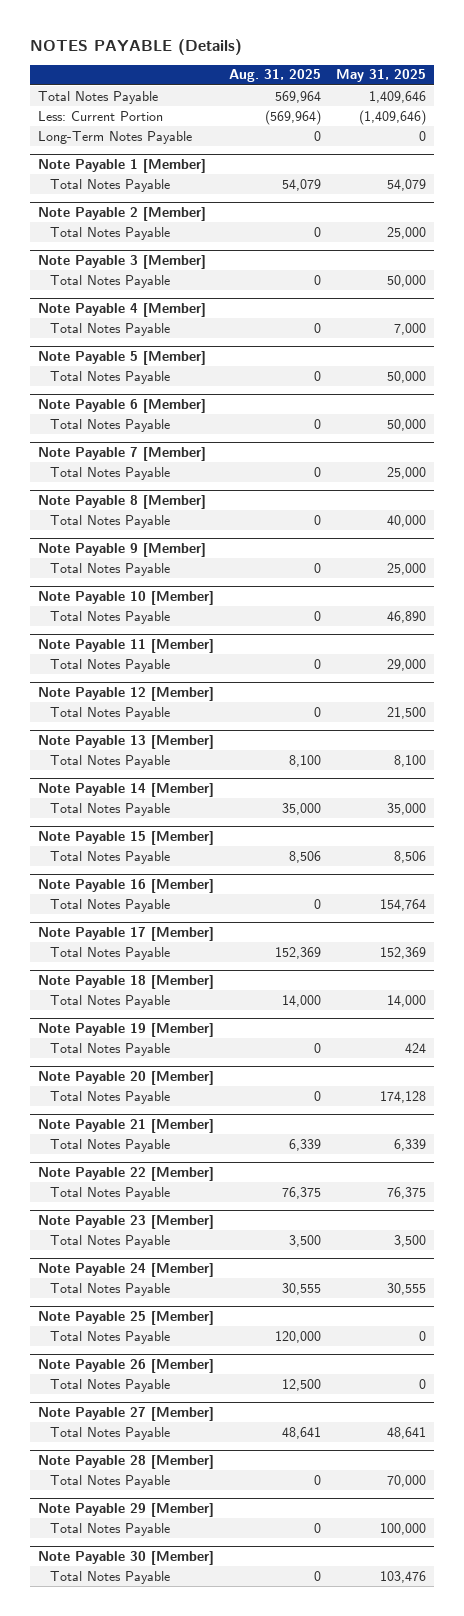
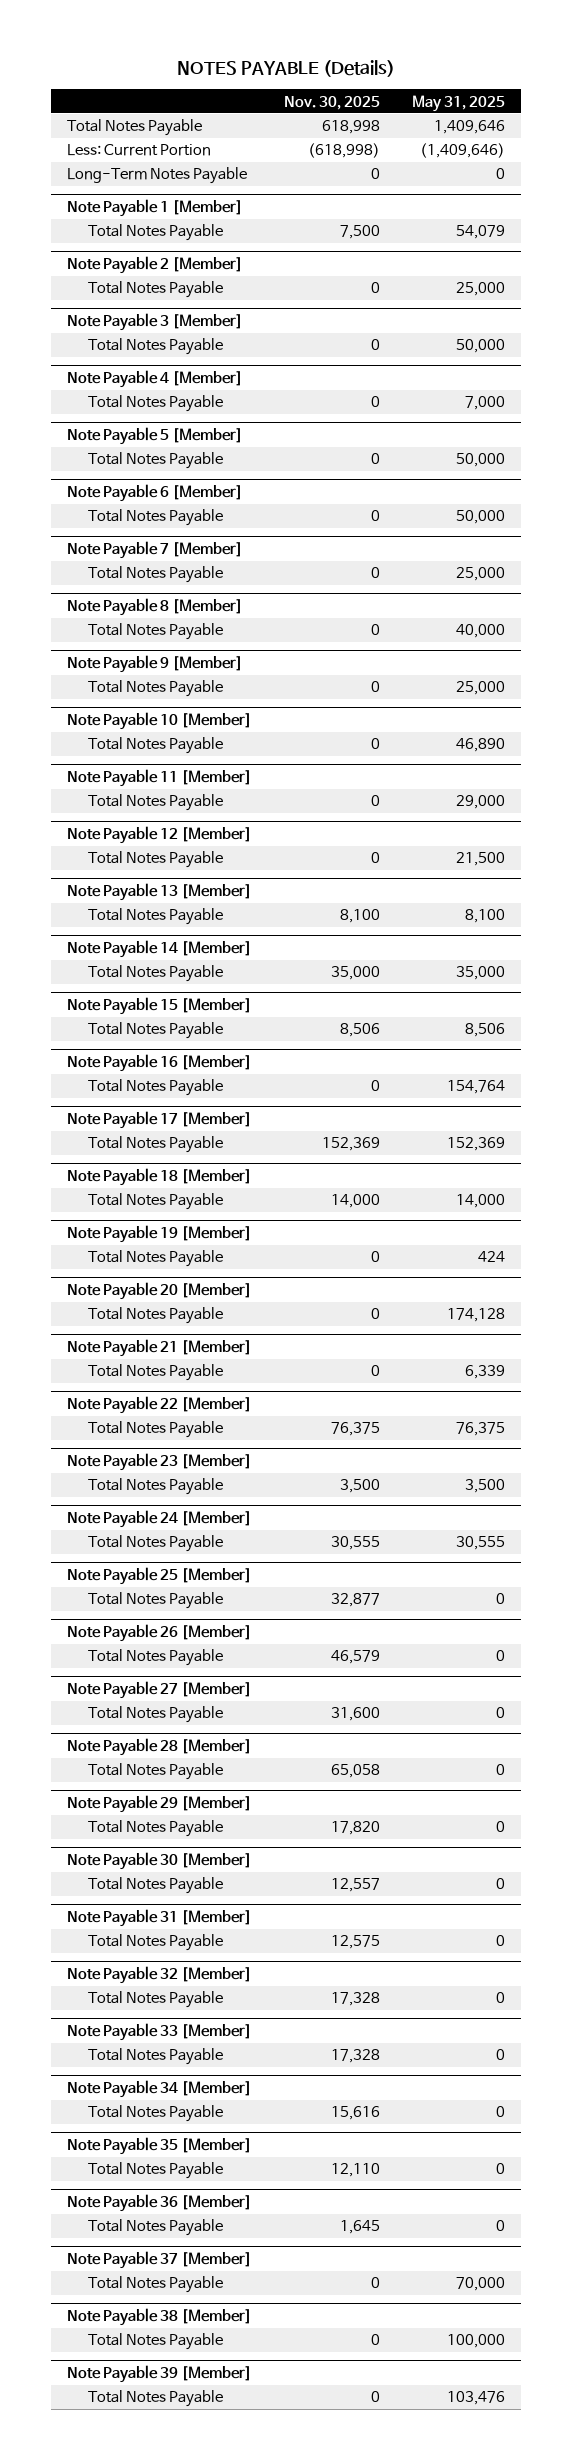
- | Aug. 31, 2025 | May 31, 2025
+ | Nov. 30, 2025 | May 31, 2025
@ Note Payable 27 [Member]
- Total Notes Payable | 48,641 | 48,641
+ Total Notes Payable | 31,600 | 0
@ Note Payable 28 [Member]
- Total Notes Payable | 0 | 70,000
+ Total Notes Payable | 65,058 | 0
@ Note Payable 29 [Member]
- Total Notes Payable | 0 | 100,000
+ Total Notes Payable | 17,820 | 0
@ Note Payable 30 [Member]
+ Total Notes Payable | 12,557 | 0
+ Note Payable 31 [Member]
+ Total Notes Payable | 12,575 | 0
+ Note Payable 32 [Member]
+ Total Notes Payable | 17,328 | 0
+ Note Payable 33 [Member]
+ Total Notes Payable | 17,328 | 0
+ Note Payable 34 [Member]
+ Total Notes Payable | 15,616 | 0
+ Note Payable 35 [Member]
+ Total Notes Payable | 12,110 | 0
+ Note Payable 36 [Member]
+ Total Notes Payable | 1,645 | 0
+ Note Payable 37 [Member]
+ Total Notes Payable | 0 | 70,000
+ Note Payable 38 [Member]
+ Total Notes Payable | 0 | 100,000
+ Note Payable 39 [Member]

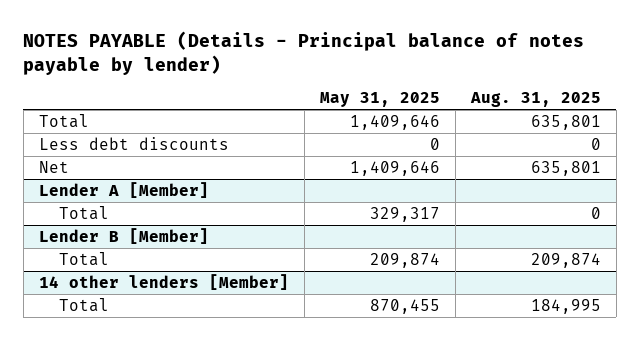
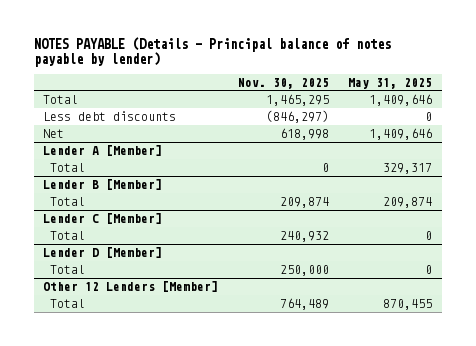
- | May 31, 2025 | Aug. 31, 2025
+ | Nov. 30, 2025 | May 31, 2025
- 14 other lenders [Member]
+ Lender C [Member]
+ Total | 240,932 | 0
+ Lender D [Member]
+ Total | 250,000 | 0
+ Other 12 Lenders [Member]

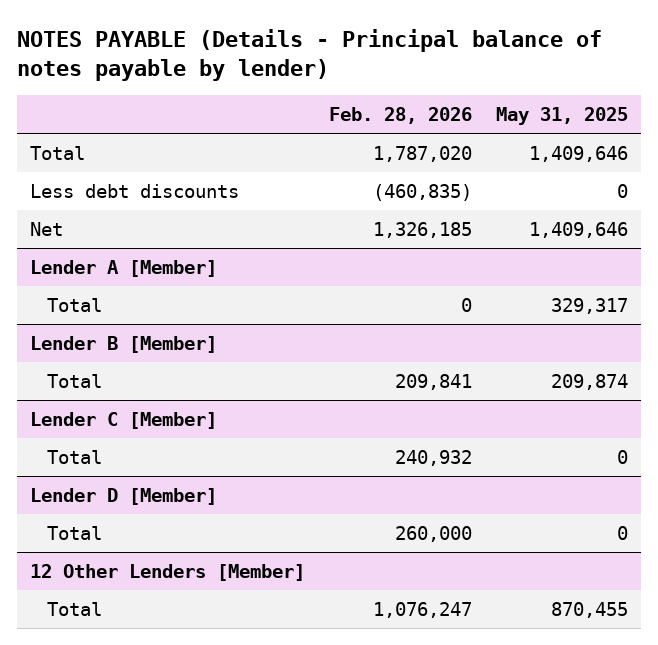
- | Nov. 30, 2025 | May 31, 2025
+ | Feb. 28, 2026 | May 31, 2025
- Other 12 Lenders [Member]
+ 12 Other Lenders [Member]

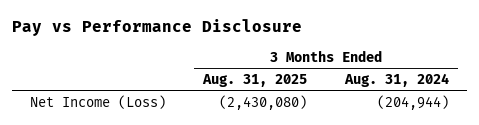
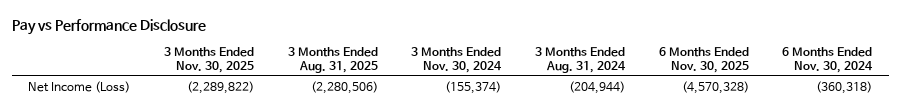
- | 3 Months Ended Aug. 31, 2025 | 3 Months Ended Aug. 31, 2024
+ | 3 Months Ended Nov. 30, 2025 | 3 Months Ended Aug. 31, 2025 | 3 Months Ended Nov. 30, 2024 | 3 Months Ended Aug. 31, 2024 | 6 Months Ended Nov. 30, 2025 | 6 Months Ended Nov. 30, 2024
- Net Income (Loss) | (2,430,080) | (204,944)
+ Net Income (Loss) | (2,289,822) | (2,280,506) | (155,374) | (204,944) | (4,570,328) | (360,318)

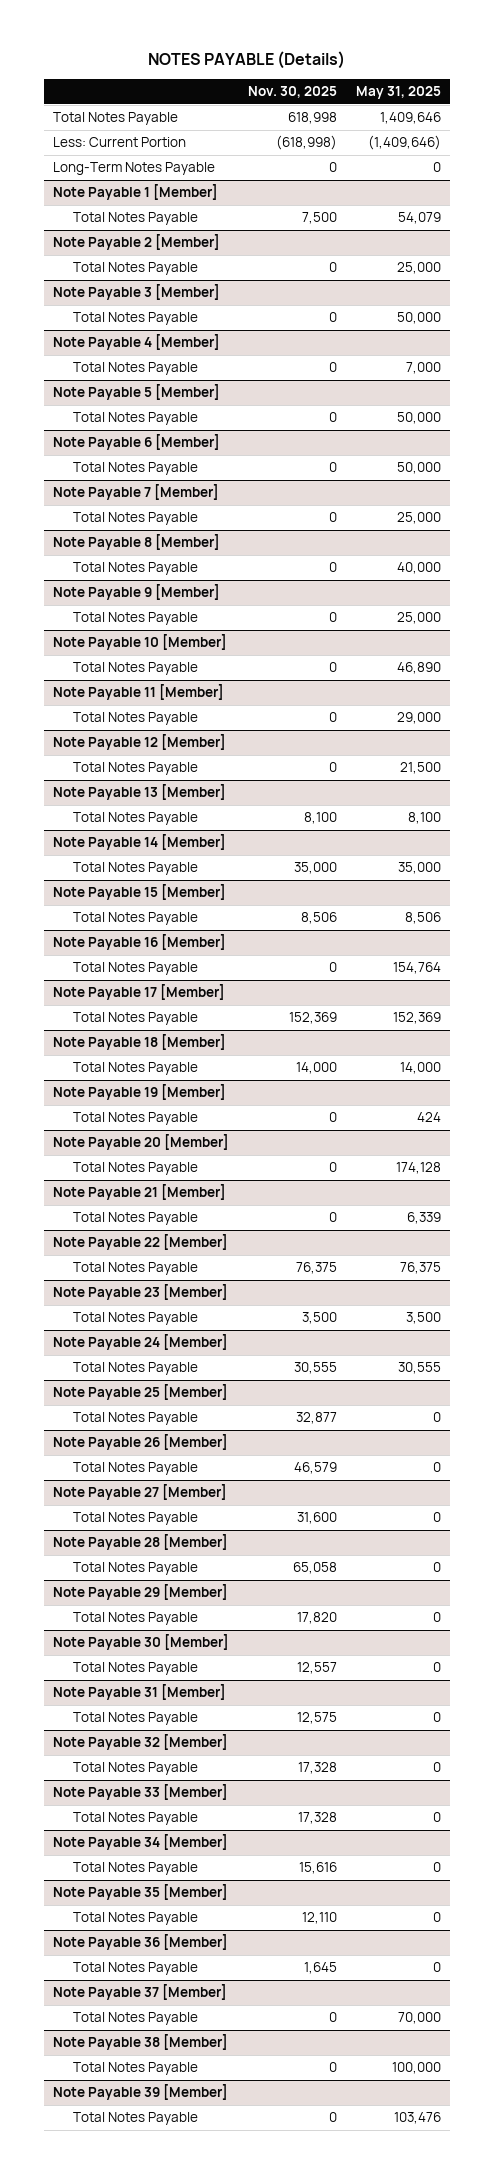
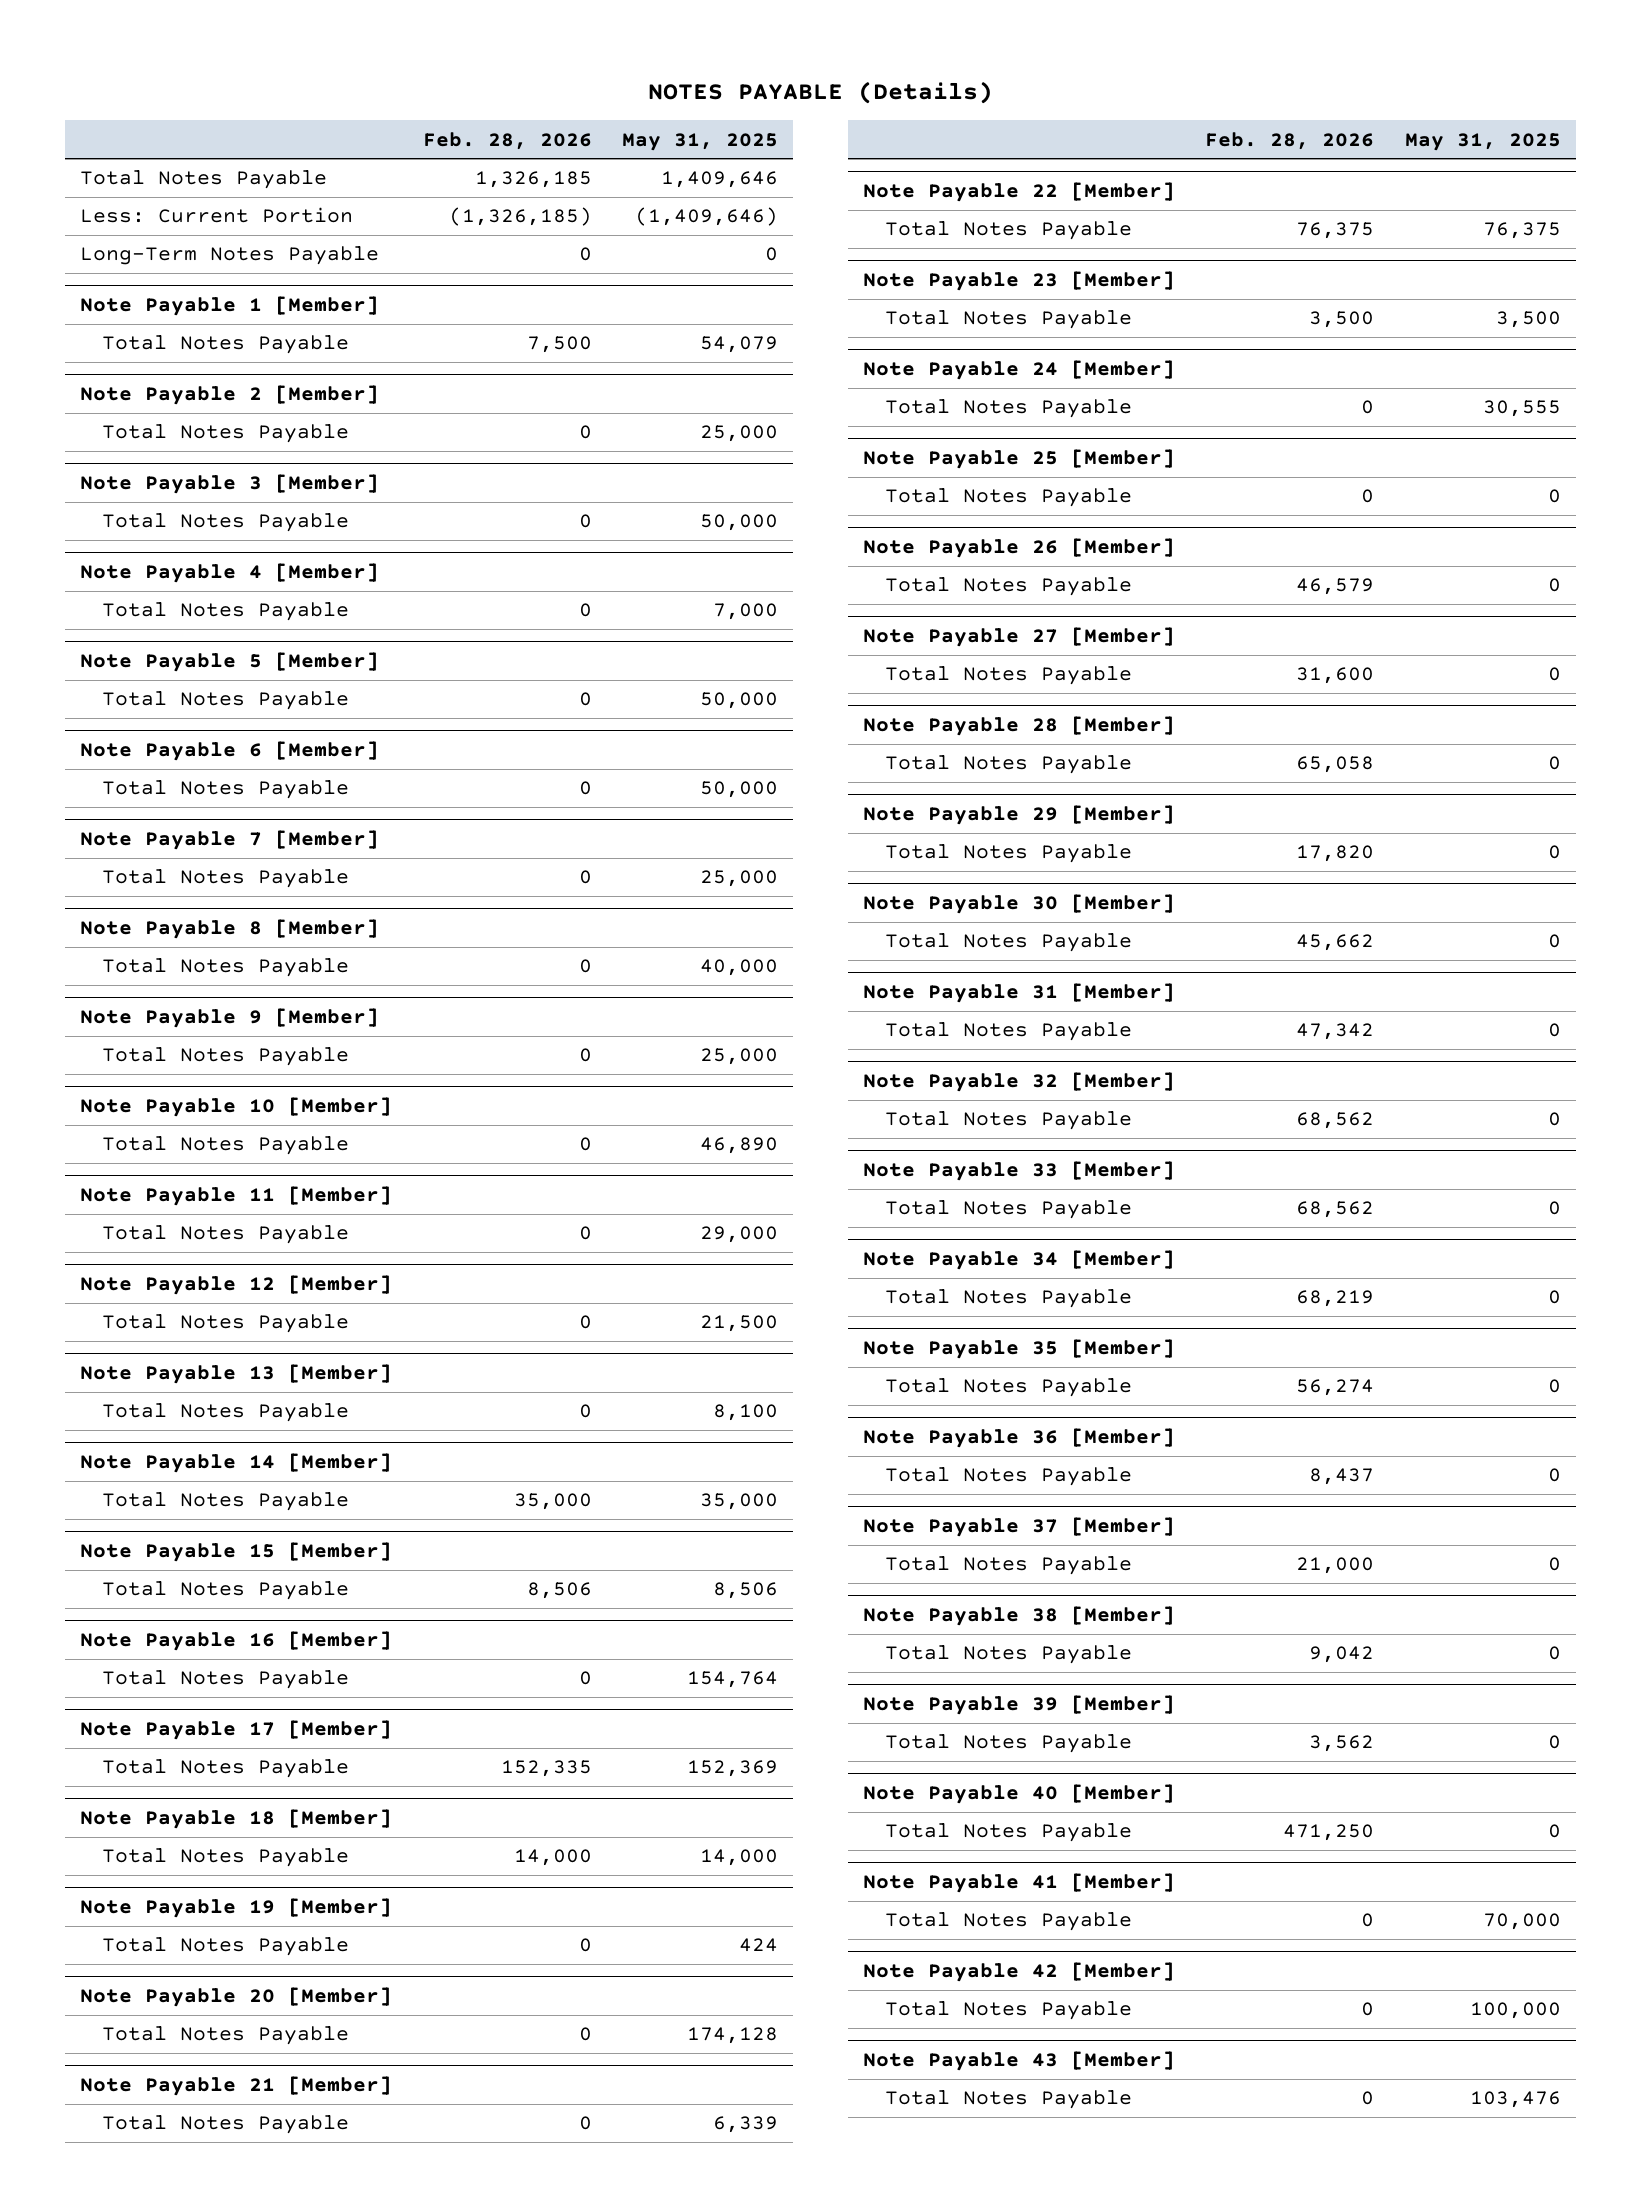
- | Nov. 30, 2025 | May 31, 2025
+ | Feb. 28, 2026 | May 31, 2025
@ Note Payable 37 [Member]
- Total Notes Payable | 0 | 70,000
+ Total Notes Payable | 21,000 | 0
@ Note Payable 38 [Member]
- Total Notes Payable | 0 | 100,000
+ Total Notes Payable | 9,042 | 0
@ Note Payable 39 [Member]
+ Total Notes Payable | 3,562 | 0
+ Note Payable 40 [Member]
+ Total Notes Payable | 471,250 | 0
+ Note Payable 41 [Member]
+ Total Notes Payable | 0 | 70,000
+ Note Payable 42 [Member]
+ Total Notes Payable | 0 | 100,000
+ Note Payable 43 [Member]

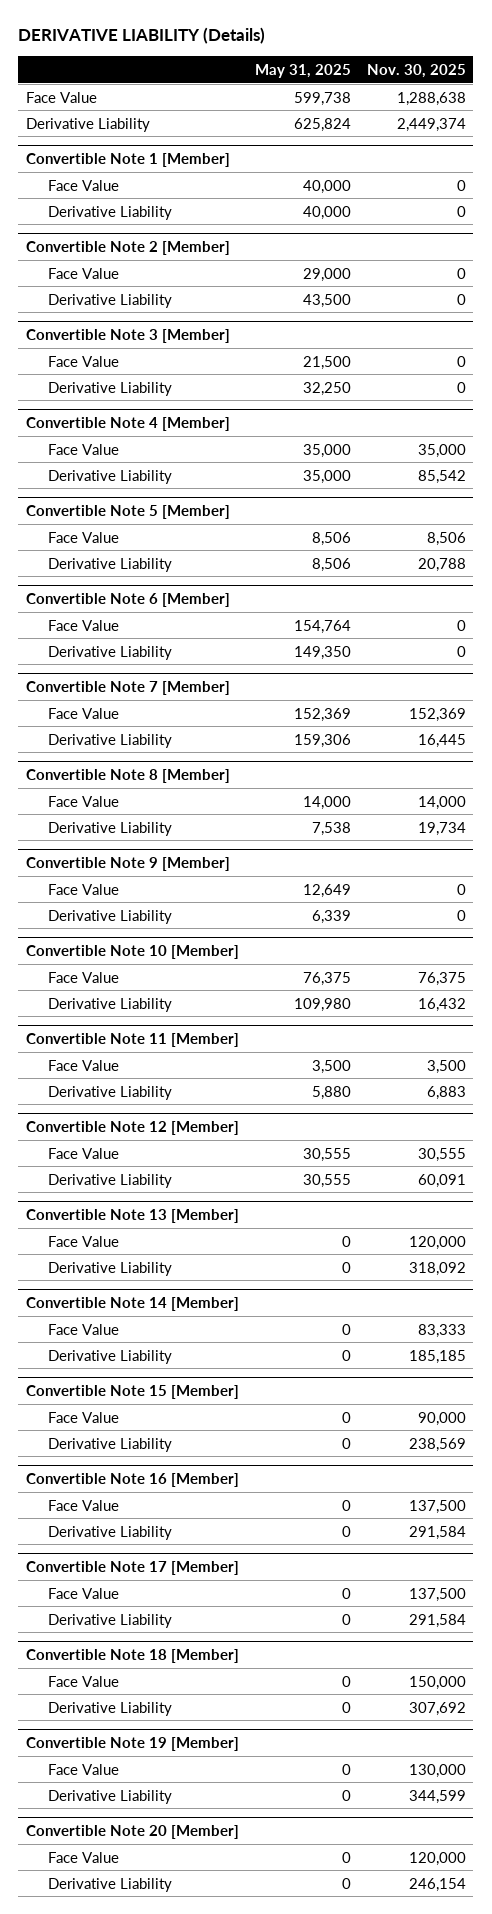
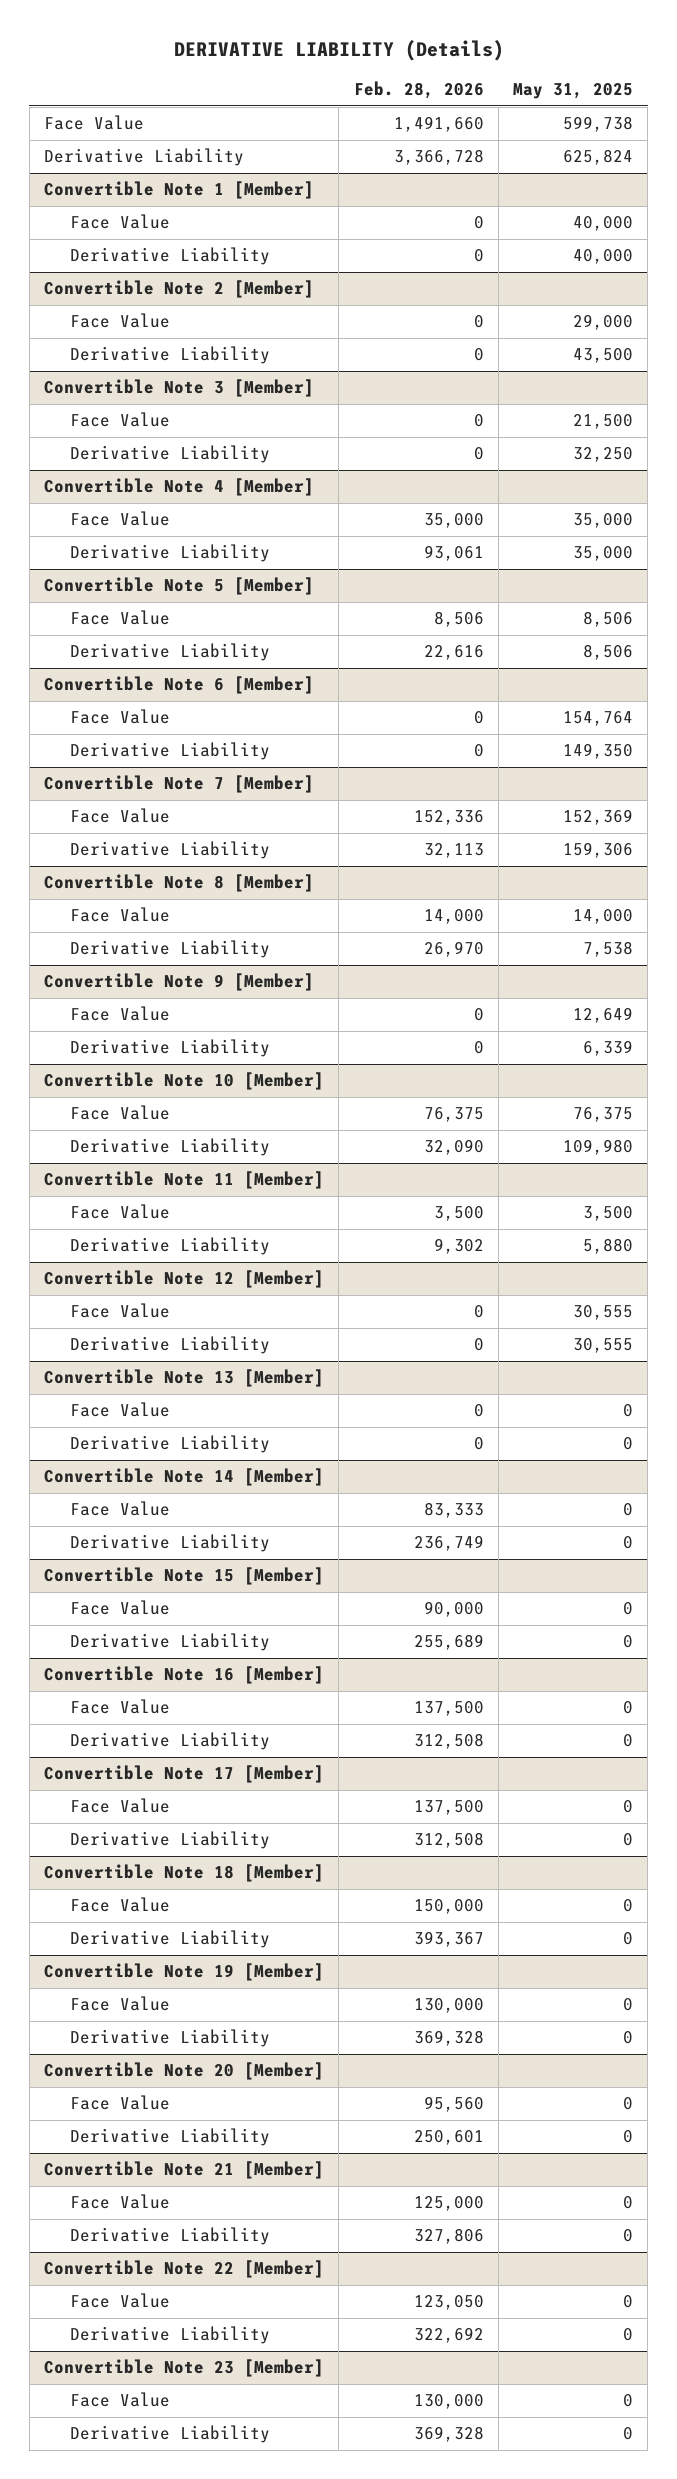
- | May 31, 2025 | Nov. 30, 2025
+ | Feb. 28, 2026 | May 31, 2025
+ Convertible Note 21 [Member]
+ Face Value | 125,000 | 0
+ Derivative Liability | 327,806 | 0
+ Convertible Note 22 [Member]
+ Face Value | 123,050 | 0
+ Derivative Liability | 322,692 | 0
+ Convertible Note 23 [Member]
+ Face Value | 130,000 | 0
+ Derivative Liability | 369,328 | 0

